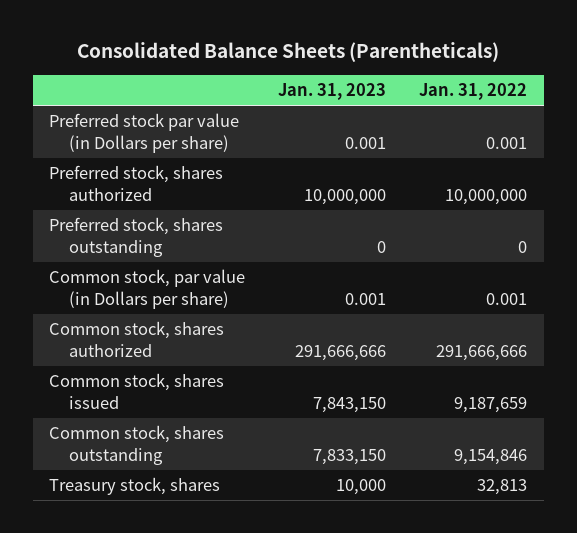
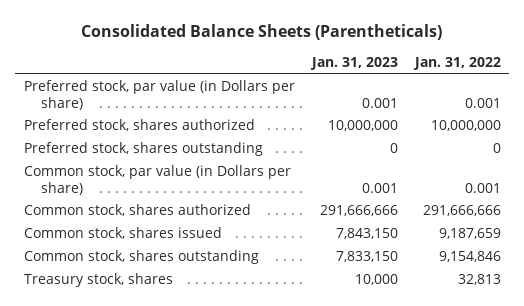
- Preferred stock par value (in Dollars per share) | 0.001 | 0.001
+ Preferred stock, par value (in Dollars per share) | 0.001 | 0.001

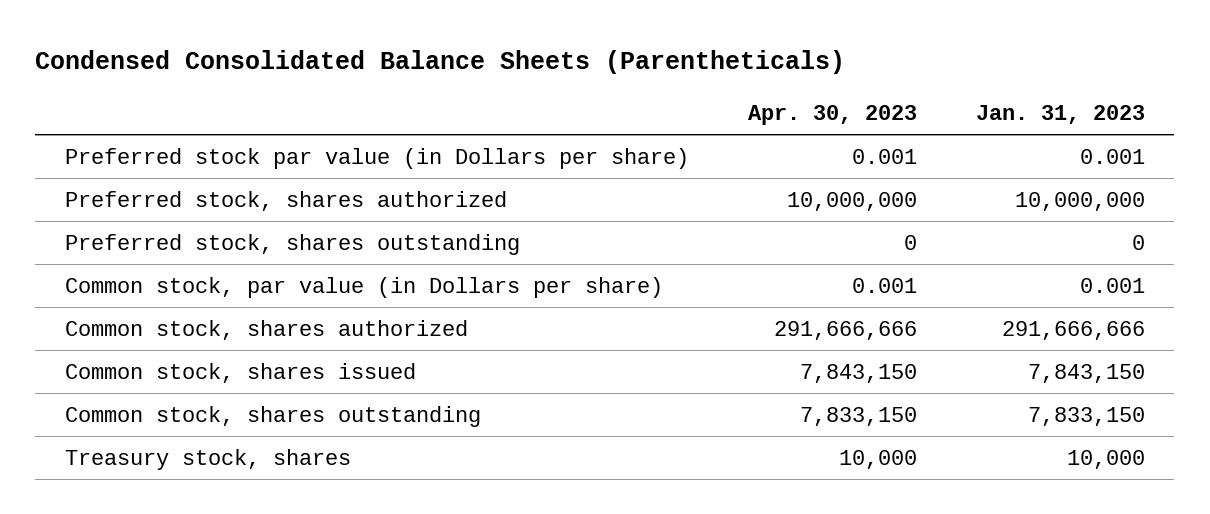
- Consolidated Balance Sheets (Parentheticals)
+ Condensed Consolidated Balance Sheets (Parentheticals)
- | Jan. 31, 2023 | Jan. 31, 2022
+ | Apr. 30, 2023 | Jan. 31, 2023
- Preferred stock, par value (in Dollars per share) | 0.001 | 0.001
+ Preferred stock par value (in Dollars per share) | 0.001 | 0.001

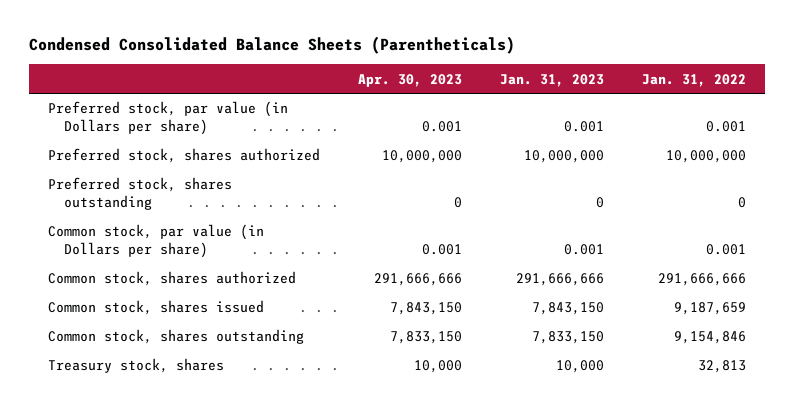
- | Apr. 30, 2023 | Jan. 31, 2023
+ | Apr. 30, 2023 | Jan. 31, 2023 | Jan. 31, 2022
- Preferred stock par value (in Dollars per share) | 0.001 | 0.001
+ Preferred stock, par value (in Dollars per share) | 0.001 | 0.001 | 0.001

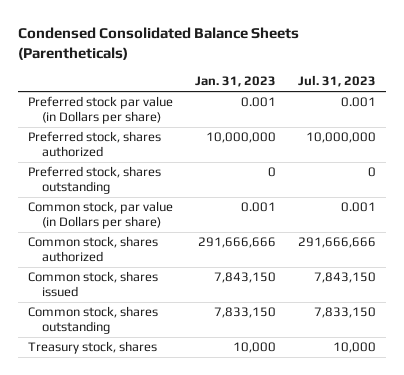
- | Apr. 30, 2023 | Jan. 31, 2023 | Jan. 31, 2022
+ | Jan. 31, 2023 | Jul. 31, 2023
- Preferred stock, par value (in Dollars per share) | 0.001 | 0.001 | 0.001
+ Preferred stock par value (in Dollars per share) | 0.001 | 0.001

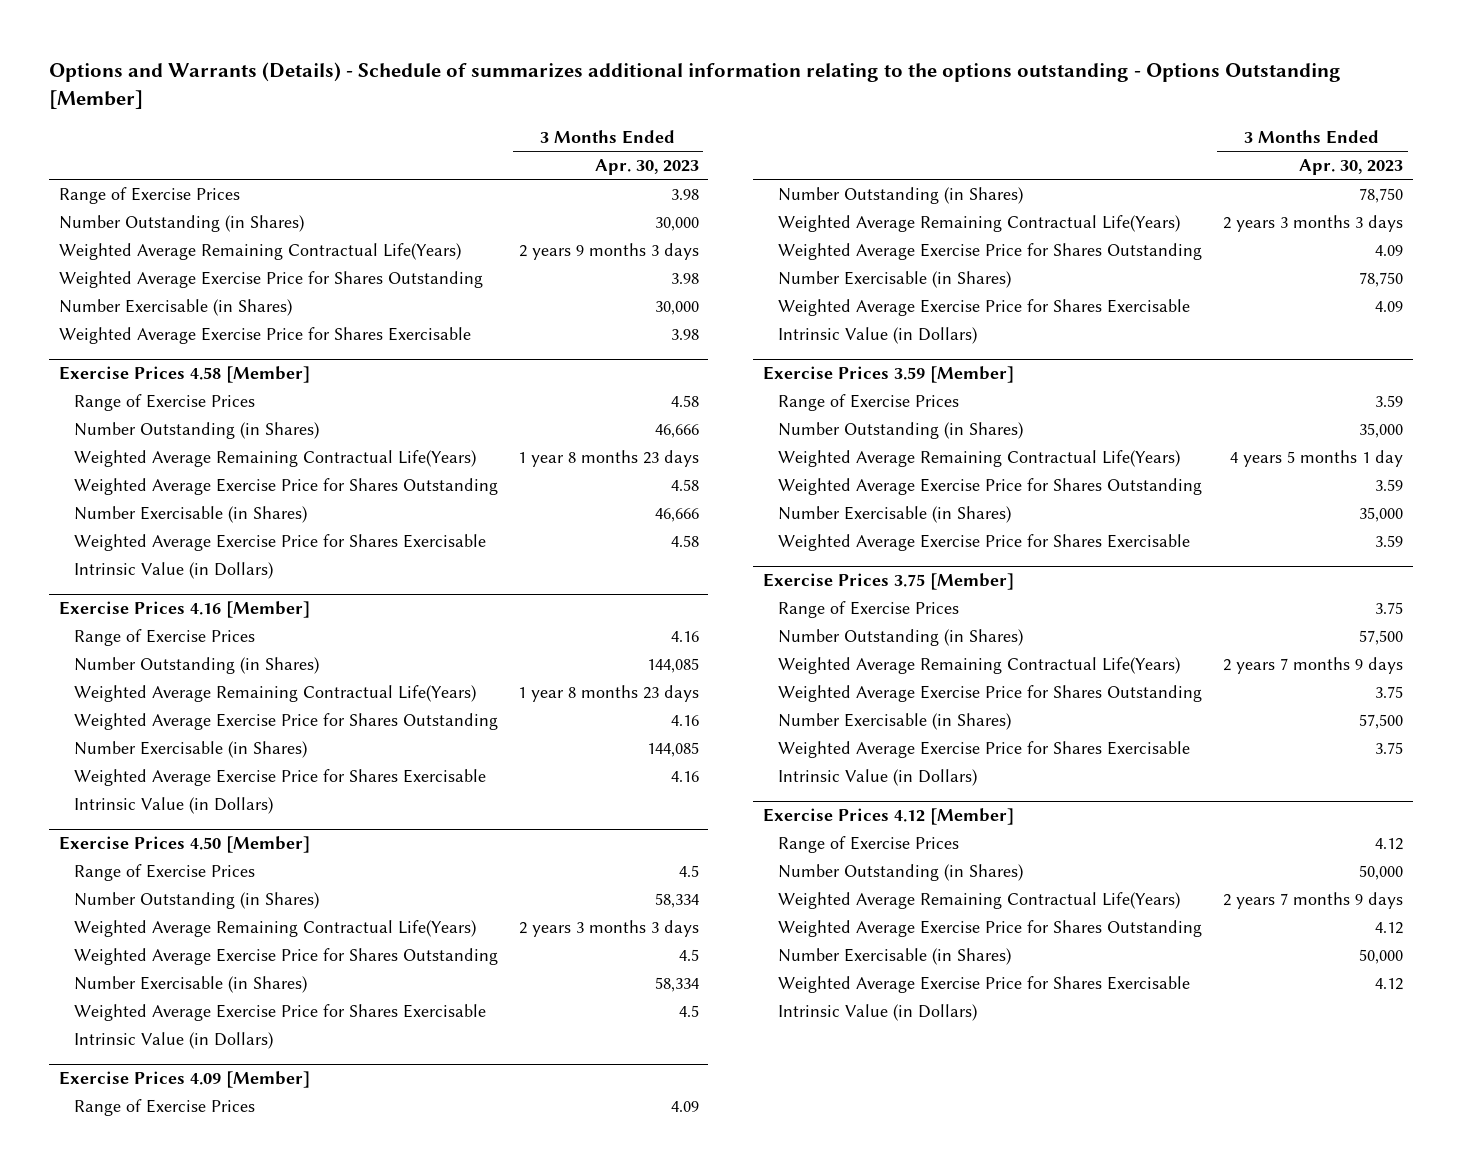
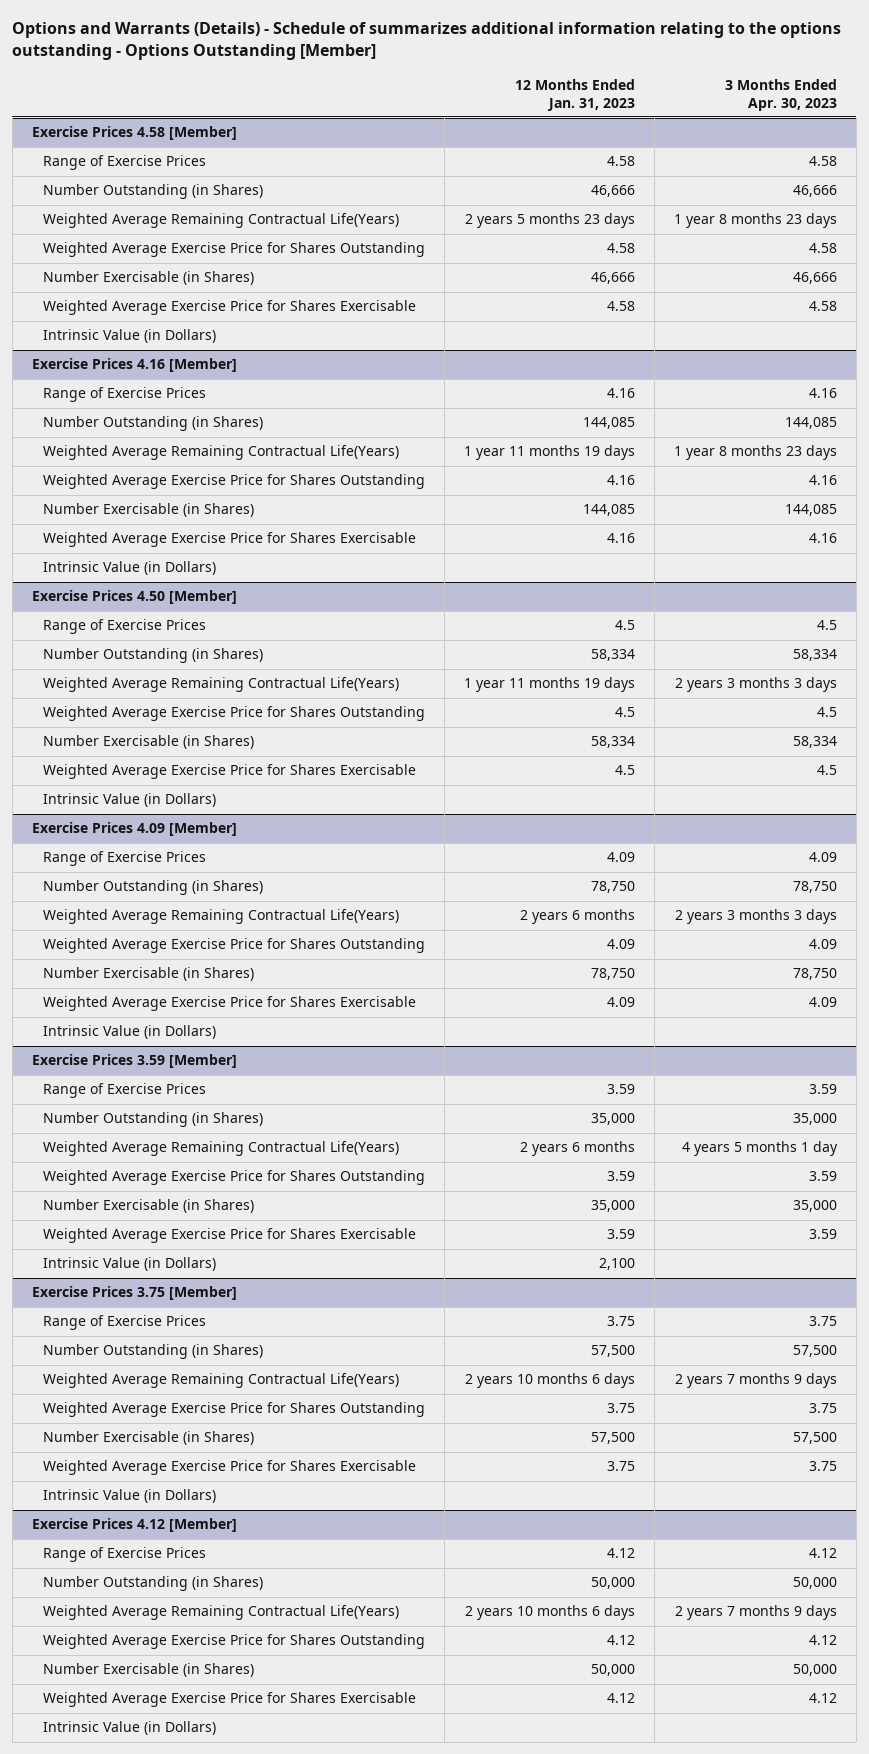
- | 3 Months Ended Apr. 30, 2023
+ | 12 Months Ended Jan. 31, 2023 | 3 Months Ended Apr. 30, 2023
- Range of Exercise Prices | 3.98
- Number Outstanding (in Shares) | 30,000
- Weighted Average Remaining Contractual Life(Years) | 2 years 9 months 3 days
- Weighted Average Exercise Price for Shares Outstanding | 3.98
- Number Exercisable (in Shares) | 30,000
- Weighted Average Exercise Price for Shares Exercisable | 3.98
@ Exercise Prices 3.59 [Member]
+ Intrinsic Value (in Dollars) | 2,100 |

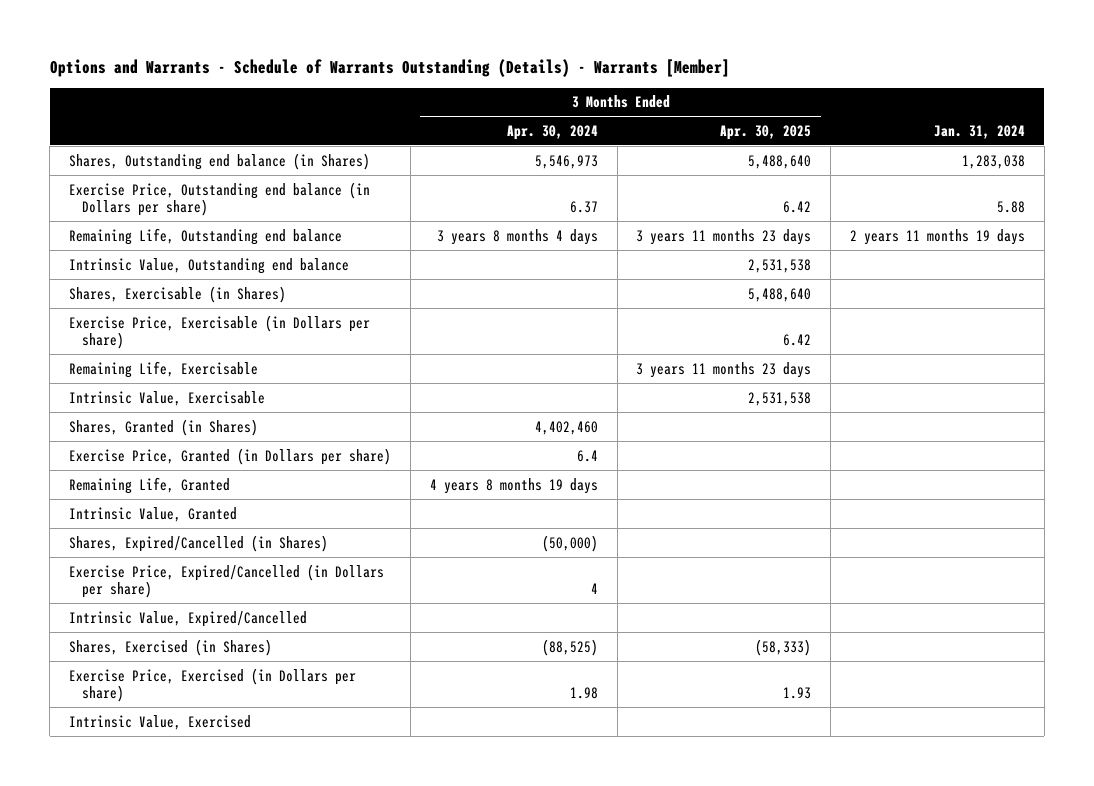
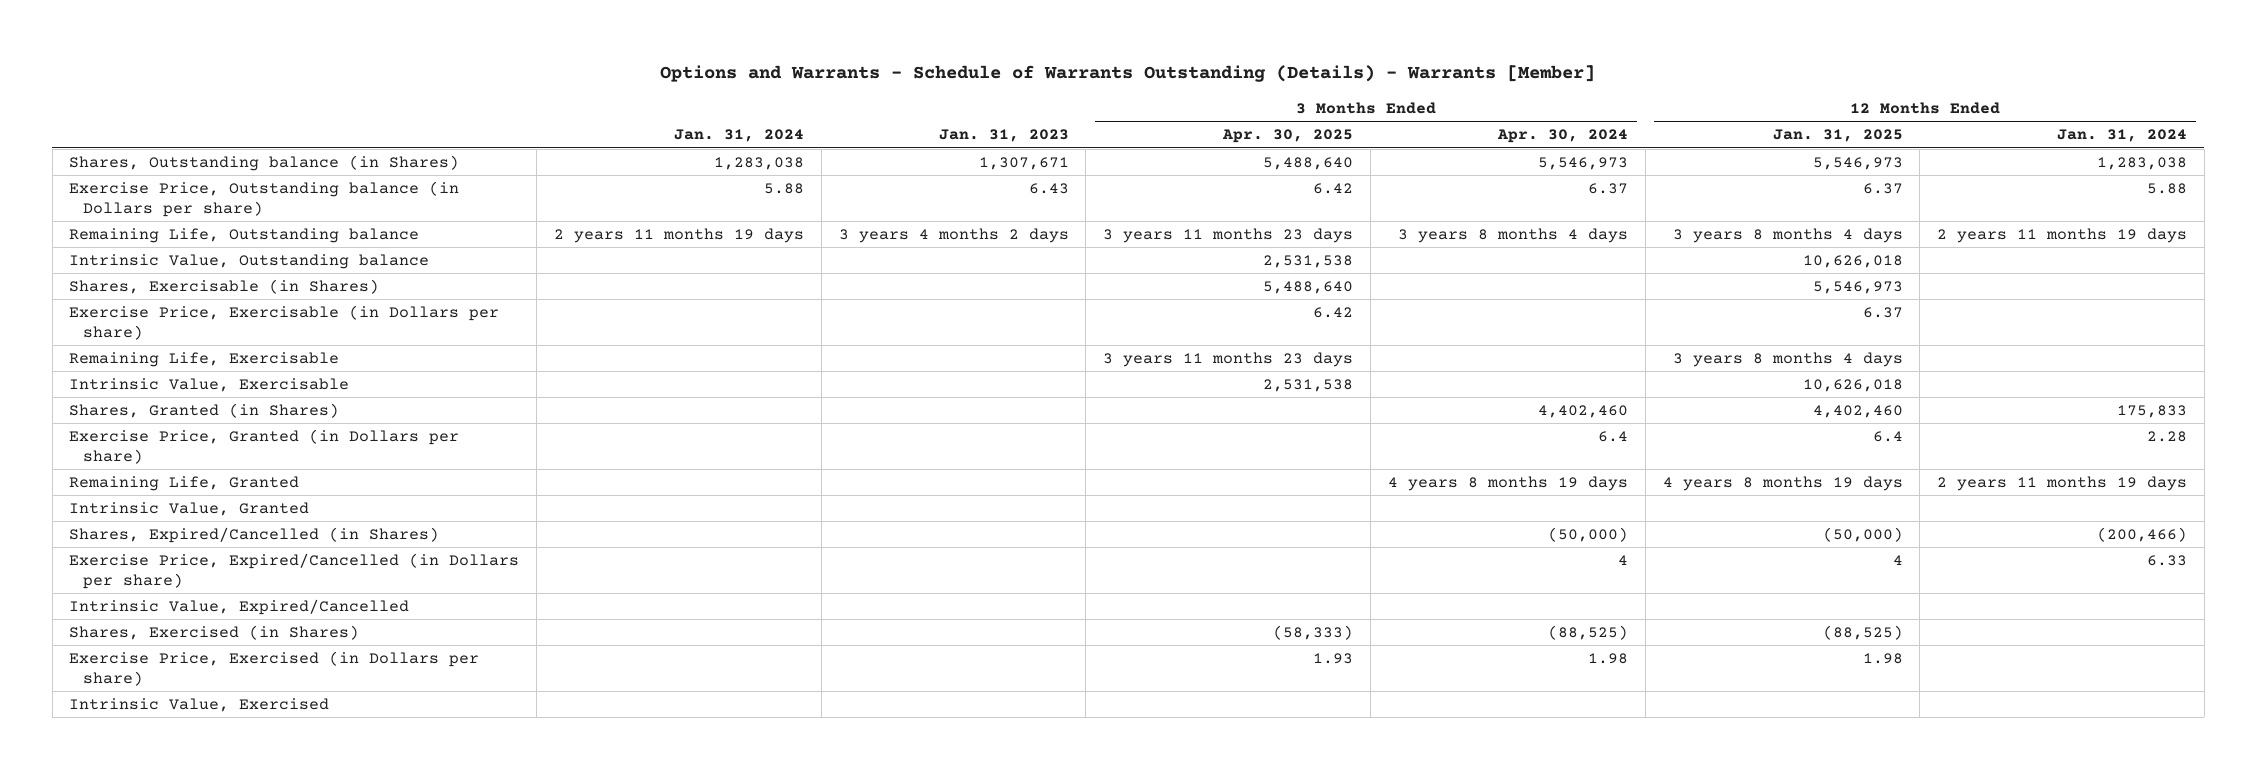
- | 3 Months Ended Apr. 30, 2024 | 3 Months Ended Apr. 30, 2025 | Jan. 31, 2024
+ | Jan. 31, 2024 | Jan. 31, 2023 | 3 Months Ended Apr. 30, 2025 | 3 Months Ended Apr. 30, 2024 | 12 Months Ended Jan. 31, 2025 | 12 Months Ended Jan. 31, 2024
- Shares, Outstanding end balance (in Shares) | 5,546,973 | 5,488,640 | 1,283,038
- Exercise Price, Outstanding end balance (in Dollars per share) | 6.37 | 6.42 | 5.88
- Remaining Life, Outstanding end balance | 3 years 8 months 4 days | 3 years 11 months 23 days | 2 years 11 months 19 days
- Intrinsic Value, Outstanding end balance | | 2,531,538 |
+ Shares, Outstanding balance (in Shares) | 1,283,038 | 1,307,671 | 5,488,640 | 5,546,973 | 5,546,973 | 1,283,038
+ Exercise Price, Outstanding balance (in Dollars per share) | 5.88 | 6.43 | 6.42 | 6.37 | 6.37 | 5.88
+ Remaining Life, Outstanding balance | 2 years 11 months 19 days | 3 years 4 months 2 days | 3 years 11 months 23 days | 3 years 8 months 4 days | 3 years 8 months 4 days | 2 years 11 months 19 days
+ Intrinsic Value, Outstanding balance | | | 2,531,538 | | 10,626,018 |

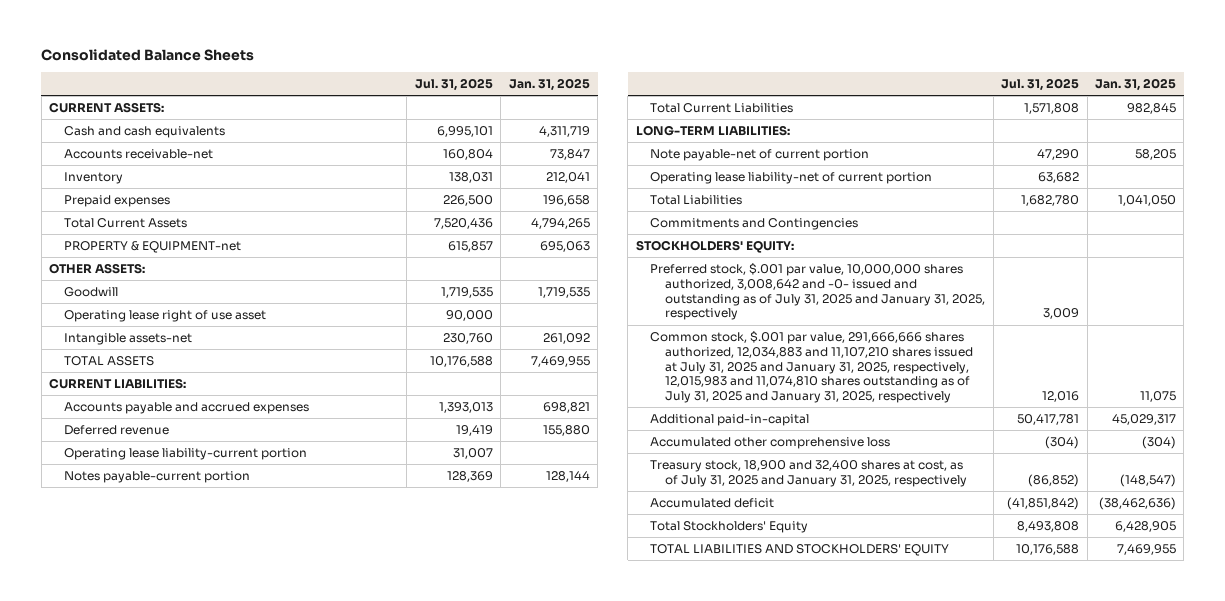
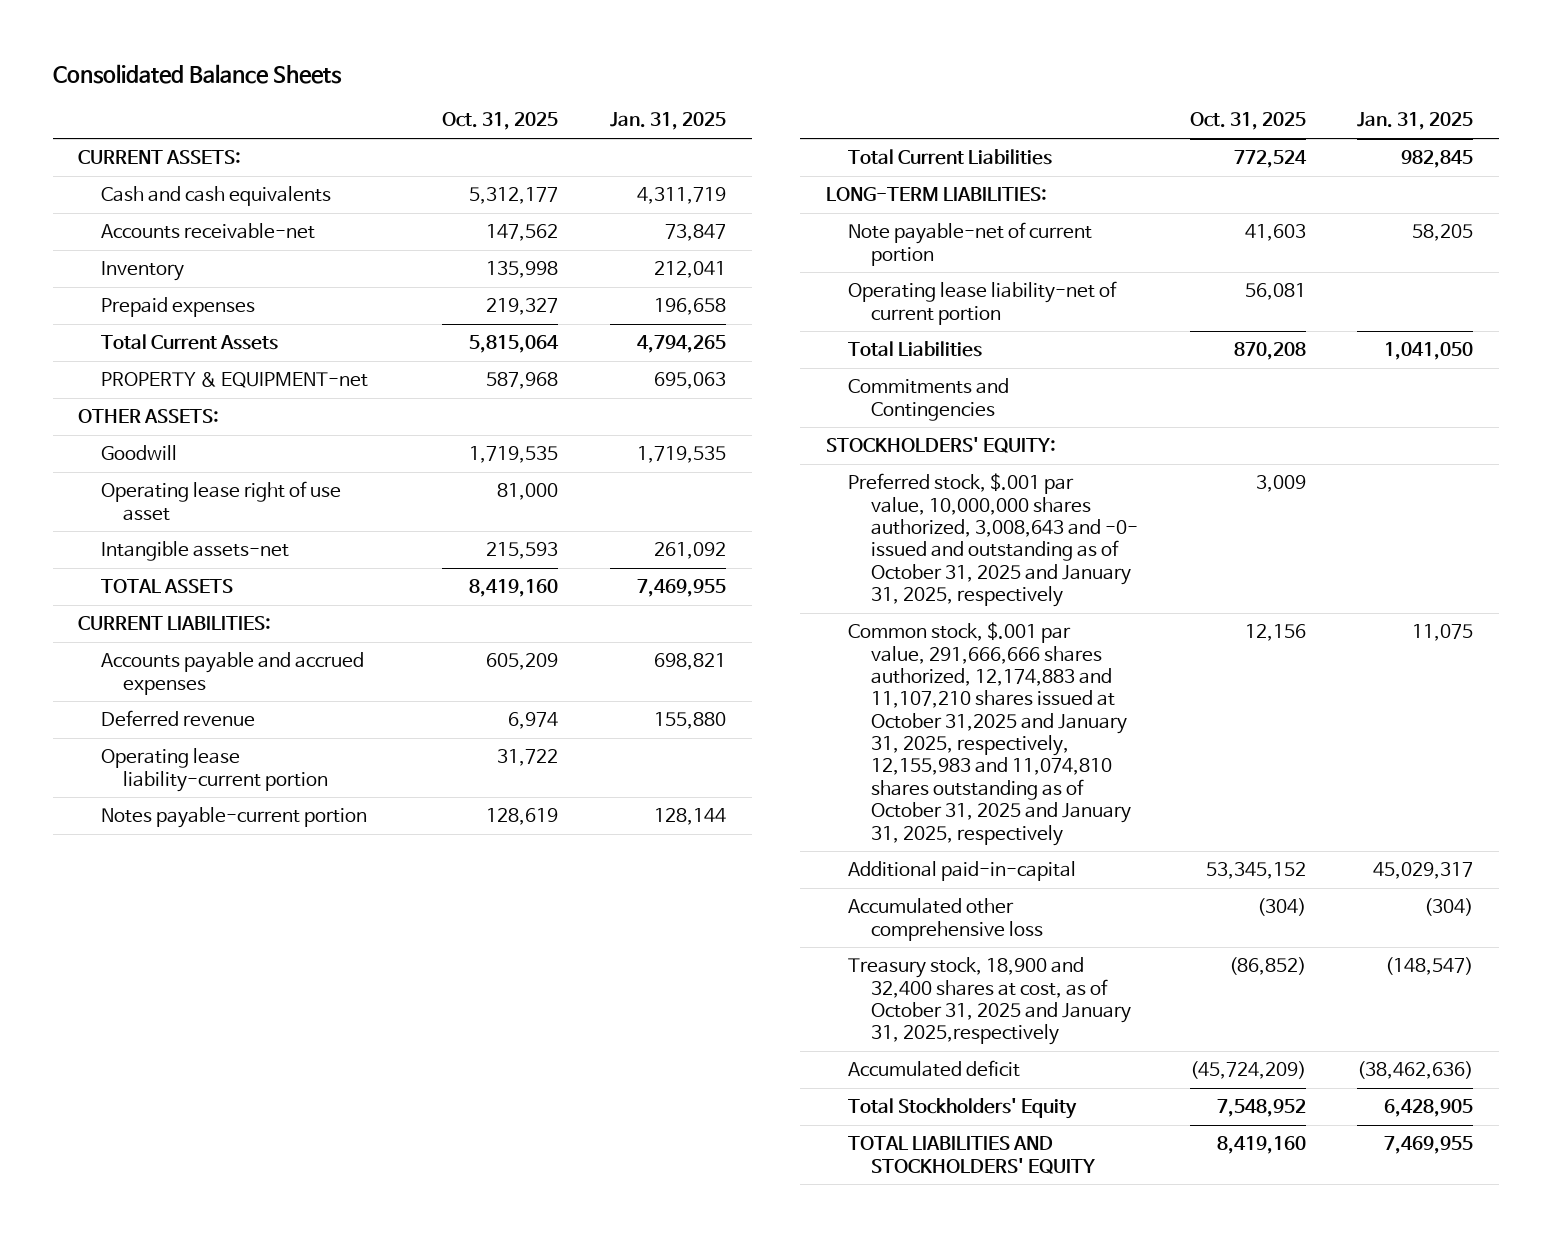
- | Jul. 31, 2025 | Jan. 31, 2025
+ | Oct. 31, 2025 | Jan. 31, 2025
- Preferred stock, $.001 par value, 10,000,000 shares authorized, 3,008,642 and -0- issued and outstanding as of July 31, 2025 and January 31, 2025, respectively | 3,009 |
- Common stock, $.001 par value, 291,666,666 shares authorized, 12,034,883 and 11,107,210 shares issued at July 31, 2025 and January 31, 2025, respectively, 12,015,983 and 11,074,810 shares outstanding as of July 31, 2025 and January 31, 2025, respectively | 12,016 | 11,075
+ Preferred stock, $.001 par value, 10,000,000 shares authorized, 3,008,643 and -0- issued and outstanding as of October 31, 2025 and January 31, 2025, respectively | 3,009 |
+ Common stock, $.001 par value, 291,666,666 shares authorized, 12,174,883 and 11,107,210 shares issued at October 31,2025 and January 31, 2025, respectively, 12,155,983 and 11,074,810 shares outstanding as of October 31, 2025 and January 31, 2025, respectively | 12,156 | 11,075
- Treasury stock, 18,900 and 32,400 shares at cost, as of July 31, 2025 and January 31, 2025, respectively | (86,852) | (148,547)
+ Treasury stock, 18,900 and 32,400 shares at cost, as of October 31, 2025 and January 31, 2025,respectively | (86,852) | (148,547)

